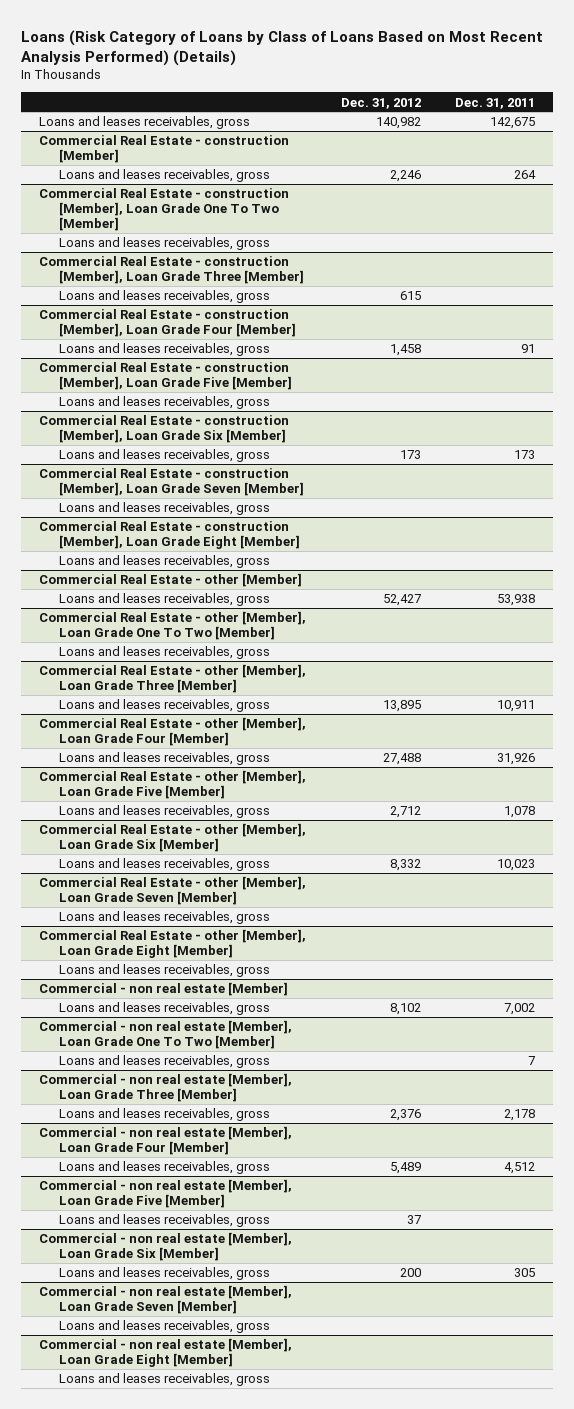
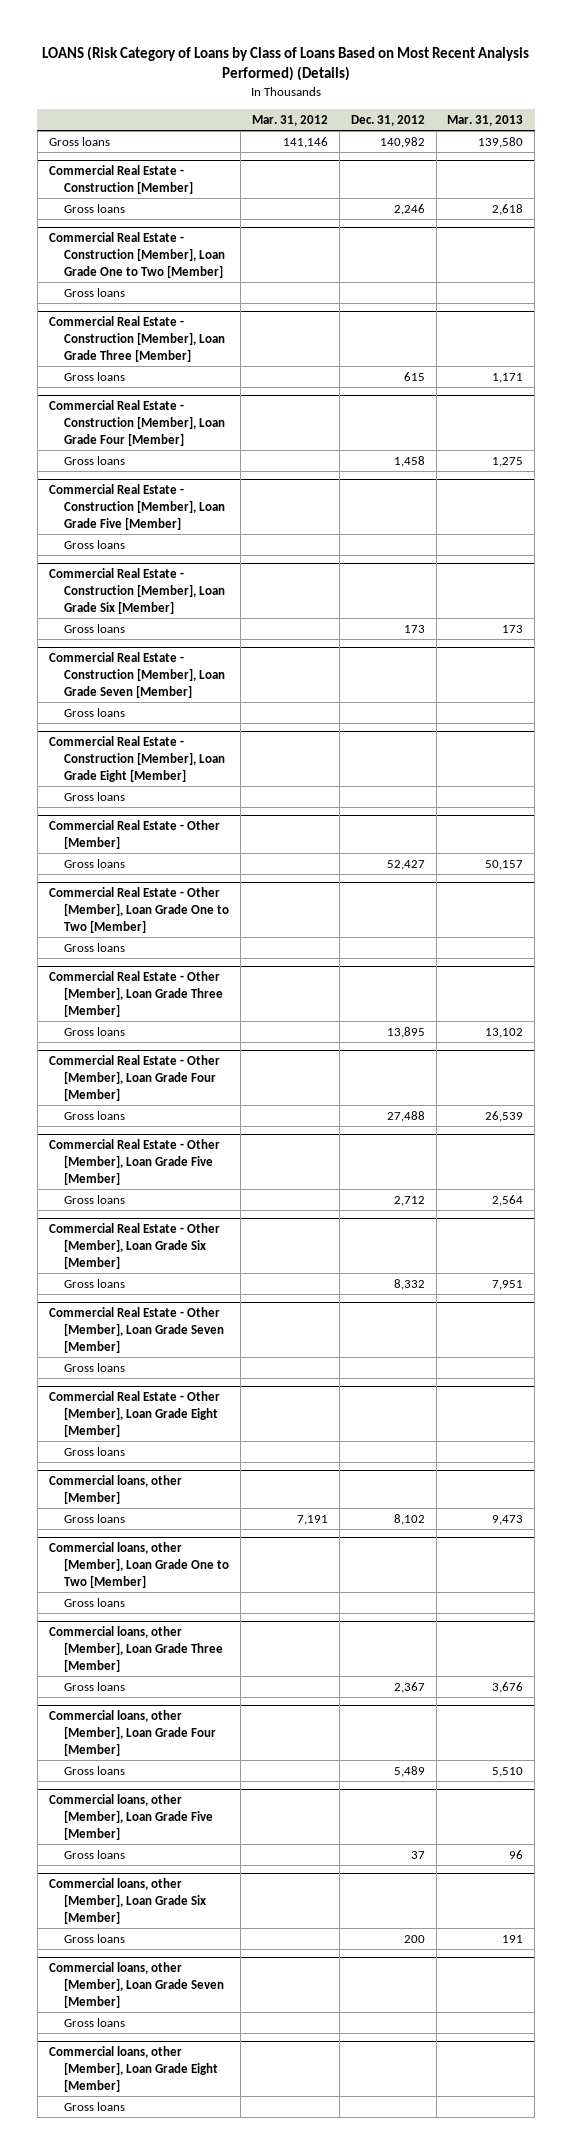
- Loans (Risk Category of Loans by Class of Loans Based on Most Recent Analysis Performed) (Details)
+ LOANS (Risk Category of Loans by Class of Loans Based on Most Recent Analysis Performed) (Details)
- | Dec. 31, 2012 | Dec. 31, 2011
+ | Mar. 31, 2012 | Dec. 31, 2012 | Mar. 31, 2013
- Loans and leases receivables, gross | 140,982 | 142,675
- Commercial Real Estate - construction [Member]
- Loans and leases receivables, gross | 2,246 | 264
- Commercial Real Estate - construction [Member], Loan Grade One To Two [Member]
- Loans and leases receivables, gross
- Commercial Real Estate - construction [Member], Loan Grade Three [Member]
- Loans and leases receivables, gross | 615 |
- Commercial Real Estate - construction [Member], Loan Grade Four [Member]
- Loans and leases receivables, gross | 1,458 | 91
- Commercial Real Estate - construction [Member], Loan Grade Five [Member]
- Loans and leases receivables, gross
- Commercial Real Estate - construction [Member], Loan Grade Six [Member]
- Loans and leases receivables, gross | 173 | 173
- Commercial Real Estate - construction [Member], Loan Grade Seven [Member]
- Loans and leases receivables, gross
- Commercial Real Estate - construction [Member], Loan Grade Eight [Member]
- Loans and leases receivables, gross
- Commercial Real Estate - other [Member]
- Loans and leases receivables, gross | 52,427 | 53,938
- Commercial Real Estate - other [Member], Loan Grade One To Two [Member]
- Loans and leases receivables, gross
- Commercial Real Estate - other [Member], Loan Grade Three [Member]
- Loans and leases receivables, gross | 13,895 | 10,911
- Commercial Real Estate - other [Member], Loan Grade Four [Member]
- Loans and leases receivables, gross | 27,488 | 31,926
- Commercial Real Estate - other [Member], Loan Grade Five [Member]
- Loans and leases receivables, gross | 2,712 | 1,078
- Commercial Real Estate - other [Member], Loan Grade Six [Member]
- Loans and leases receivables, gross | 8,332 | 10,023
- Commercial Real Estate - other [Member], Loan Grade Seven [Member]
- Loans and leases receivables, gross
- Commercial Real Estate - other [Member], Loan Grade Eight [Member]
- Loans and leases receivables, gross
- Commercial - non real estate [Member]
- Loans and leases receivables, gross | 8,102 | 7,002
- Commercial - non real estate [Member], Loan Grade One To Two [Member]
- Loans and leases receivables, gross | | 7
- Commercial - non real estate [Member], Loan Grade Three [Member]
- Loans and leases receivables, gross | 2,376 | 2,178
- Commercial - non real estate [Member], Loan Grade Four [Member]
- Loans and leases receivables, gross | 5,489 | 4,512
- Commercial - non real estate [Member], Loan Grade Five [Member]
- Loans and leases receivables, gross | 37 |
- Commercial - non real estate [Member], Loan Grade Six [Member]
- Loans and leases receivables, gross | 200 | 305
- Commercial - non real estate [Member], Loan Grade Seven [Member]
- Loans and leases receivables, gross
- Commercial - non real estate [Member], Loan Grade Eight [Member]
- Loans and leases receivables, gross
+ Gross loans | 141,146 | 140,982 | 139,580
+ Commercial Real Estate - Construction [Member]
+ Gross loans | | 2,246 | 2,618
+ Commercial Real Estate - Construction [Member], Loan Grade One to Two [Member]
+ Gross loans
+ Commercial Real Estate - Construction [Member], Loan Grade Three [Member]
+ Gross loans | | 615 | 1,171
+ Commercial Real Estate - Construction [Member], Loan Grade Four [Member]
+ Gross loans | | 1,458 | 1,275
+ Commercial Real Estate - Construction [Member], Loan Grade Five [Member]
+ Gross loans
+ Commercial Real Estate - Construction [Member], Loan Grade Six [Member]
+ Gross loans | | 173 | 173
+ Commercial Real Estate - Construction [Member], Loan Grade Seven [Member]
+ Gross loans
+ Commercial Real Estate - Construction [Member], Loan Grade Eight [Member]
+ Gross loans
+ Commercial Real Estate - Other [Member]
+ Gross loans | | 52,427 | 50,157
+ Commercial Real Estate - Other [Member], Loan Grade One to Two [Member]
+ Gross loans
+ Commercial Real Estate - Other [Member], Loan Grade Three [Member]
+ Gross loans | | 13,895 | 13,102
+ Commercial Real Estate - Other [Member], Loan Grade Four [Member]
+ Gross loans | | 27,488 | 26,539
+ Commercial Real Estate - Other [Member], Loan Grade Five [Member]
+ Gross loans | | 2,712 | 2,564
+ Commercial Real Estate - Other [Member], Loan Grade Six [Member]
+ Gross loans | | 8,332 | 7,951
+ Commercial Real Estate - Other [Member], Loan Grade Seven [Member]
+ Gross loans
+ Commercial Real Estate - Other [Member], Loan Grade Eight [Member]
+ Gross loans
+ Commercial loans, other [Member]
+ Gross loans | 7,191 | 8,102 | 9,473
+ Commercial loans, other [Member], Loan Grade One to Two [Member]
+ Gross loans
+ Commercial loans, other [Member], Loan Grade Three [Member]
+ Gross loans | | 2,367 | 3,676
+ Commercial loans, other [Member], Loan Grade Four [Member]
+ Gross loans | | 5,489 | 5,510
+ Commercial loans, other [Member], Loan Grade Five [Member]
+ Gross loans | | 37 | 96
+ Commercial loans, other [Member], Loan Grade Six [Member]
+ Gross loans | | 200 | 191
+ Commercial loans, other [Member], Loan Grade Seven [Member]
+ Gross loans
+ Commercial loans, other [Member], Loan Grade Eight [Member]
+ Gross loans

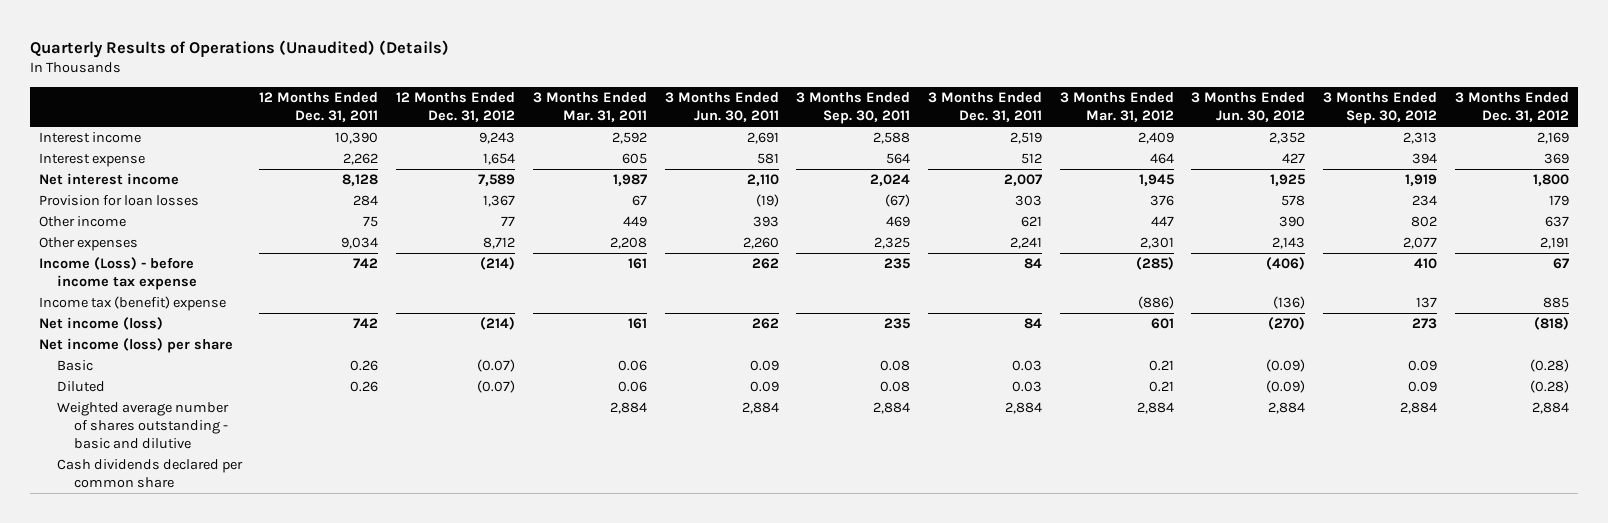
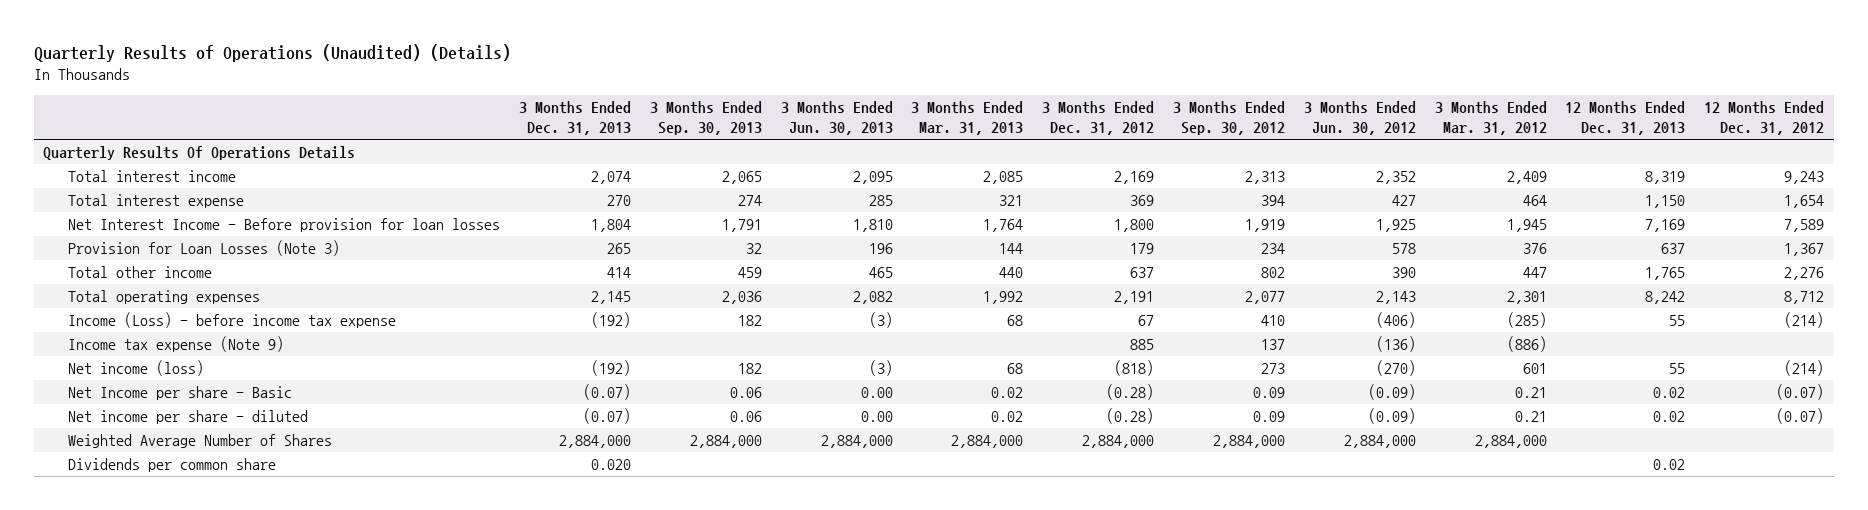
- | 12 Months Ended Dec. 31, 2011 | 12 Months Ended Dec. 31, 2012 | 3 Months Ended Mar. 31, 2011 | 3 Months Ended Jun. 30, 2011 | 3 Months Ended Sep. 30, 2011 | 3 Months Ended Dec. 31, 2011 | 3 Months Ended Mar. 31, 2012 | 3 Months Ended Jun. 30, 2012 | 3 Months Ended Sep. 30, 2012 | 3 Months Ended Dec. 31, 2012
+ | 3 Months Ended Dec. 31, 2013 | 3 Months Ended Sep. 30, 2013 | 3 Months Ended Jun. 30, 2013 | 3 Months Ended Mar. 31, 2013 | 3 Months Ended Dec. 31, 2012 | 3 Months Ended Sep. 30, 2012 | 3 Months Ended Jun. 30, 2012 | 3 Months Ended Mar. 31, 2012 | 12 Months Ended Dec. 31, 2013 | 12 Months Ended Dec. 31, 2012
- Interest income | 10,390 | 9,243 | 2,592 | 2,691 | 2,588 | 2,519 | 2,409 | 2,352 | 2,313 | 2,169
- Interest expense | 2,262 | 1,654 | 605 | 581 | 564 | 512 | 464 | 427 | 394 | 369
- Net interest income | 8,128 | 7,589 | 1,987 | 2,110 | 2,024 | 2,007 | 1,945 | 1,925 | 1,919 | 1,800
- Provision for loan losses | 284 | 1,367 | 67 | (19) | (67) | 303 | 376 | 578 | 234 | 179
- Other income | 75 | 77 | 449 | 393 | 469 | 621 | 447 | 390 | 802 | 637
- Other expenses | 9,034 | 8,712 | 2,208 | 2,260 | 2,325 | 2,241 | 2,301 | 2,143 | 2,077 | 2,191
+ Quarterly Results Of Operations Details
+ Total interest income | 2,074 | 2,065 | 2,095 | 2,085 | 2,169 | 2,313 | 2,352 | 2,409 | 8,319 | 9,243
+ Total interest expense | 270 | 274 | 285 | 321 | 369 | 394 | 427 | 464 | 1,150 | 1,654
+ Net Interest Income - Before provision for loan losses | 1,804 | 1,791 | 1,810 | 1,764 | 1,800 | 1,919 | 1,925 | 1,945 | 7,169 | 7,589
+ Provision for Loan Losses (Note 3) | 265 | 32 | 196 | 144 | 179 | 234 | 578 | 376 | 637 | 1,367
+ Total other income | 414 | 459 | 465 | 440 | 637 | 802 | 390 | 447 | 1,765 | 2,276
+ Total operating expenses | 2,145 | 2,036 | 2,082 | 1,992 | 2,191 | 2,077 | 2,143 | 2,301 | 8,242 | 8,712
- Income tax (benefit) expense | | | | | | | (886) | (136) | 137 | 885
+ Income tax expense (Note 9) | | | | | 885 | 137 | (136) | (886) | |
- Net income (loss) per share
- Basic | 0.26 | (0.07) | 0.06 | 0.09 | 0.08 | 0.03 | 0.21 | (0.09) | 0.09 | (0.28)
- Diluted | 0.26 | (0.07) | 0.06 | 0.09 | 0.08 | 0.03 | 0.21 | (0.09) | 0.09 | (0.28)
- Weighted average number of shares outstanding - basic and dilutive | | | 2,884 | 2,884 | 2,884 | 2,884 | 2,884 | 2,884 | 2,884 | 2,884
- Cash dividends declared per common share
+ Net Income per share - Basic | (0.07) | 0.06 | 0.00 | 0.02 | (0.28) | 0.09 | (0.09) | 0.21 | 0.02 | (0.07)
+ Net income per share - diluted | (0.07) | 0.06 | 0.00 | 0.02 | (0.28) | 0.09 | (0.09) | 0.21 | 0.02 | (0.07)
+ Weighted Average Number of Shares | 2,884,000 | 2,884,000 | 2,884,000 | 2,884,000 | 2,884,000 | 2,884,000 | 2,884,000 | 2,884,000 | |
+ Dividends per common share | 0.020 | | | | | | | | 0.02 |

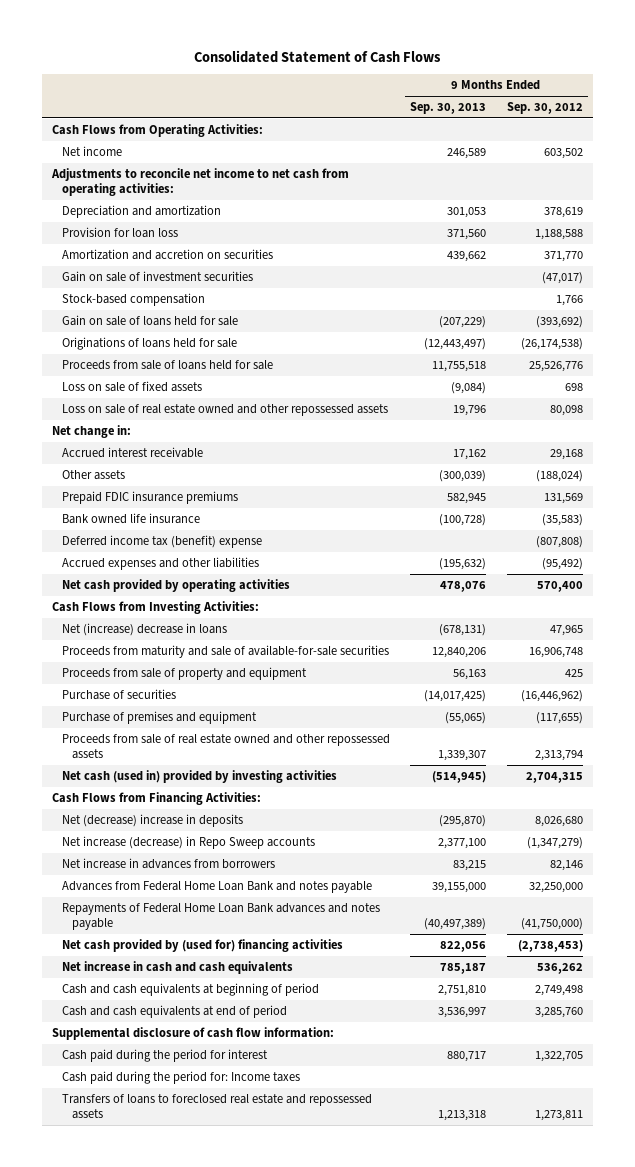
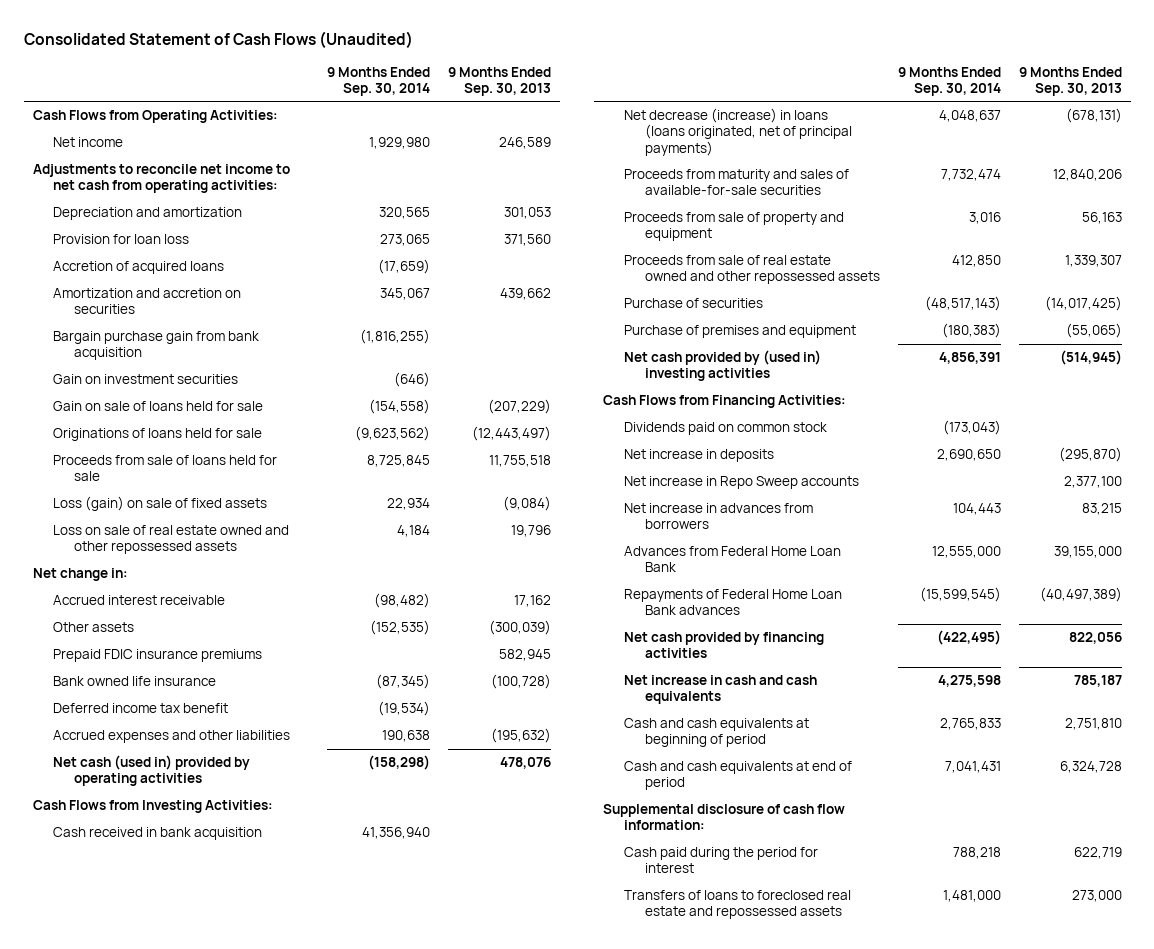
- Consolidated Statement of Cash Flows
+ Consolidated Statement of Cash Flows (Unaudited)
- | 9 Months Ended Sep. 30, 2013 | 9 Months Ended Sep. 30, 2012
+ | 9 Months Ended Sep. 30, 2014 | 9 Months Ended Sep. 30, 2013
+ Accretion of acquired loans | (17,659) |
- Gain on sale of investment securities | | (47,017)
- Stock-based compensation | | 1,766
+ Bargain purchase gain from bank acquisition | (1,816,255) |
+ Gain on investment securities | (646) |
- Loss on sale of fixed assets | (9,084) | 698
+ Loss (gain) on sale of fixed assets | 22,934 | (9,084)
- Deferred income tax (benefit) expense | | (807,808)
+ Deferred income tax benefit | (19,534) |
- Net cash provided by operating activities | 478,076 | 570,400
+ Net cash (used in) provided by operating activities | (158,298) | 478,076
- Net (increase) decrease in loans | (678,131) | 47,965
- Proceeds from maturity and sale of available-for-sale securities | 12,840,206 | 16,906,748
+ Cash received in bank acquisition | 41,356,940 |
+ Net decrease (increase) in loans (loans originated, net of principal payments) | 4,048,637 | (678,131)
+ Proceeds from maturity and sales of available-for-sale securities | 7,732,474 | 12,840,206
moved up: Proceeds from sale of real estate owned and other repossessed assets | 412,850 | 1,339,307
- Net cash (used in) provided by investing activities | (514,945) | 2,704,315
+ Net cash provided by (used in) investing activities | 4,856,391 | (514,945)
- Net (decrease) increase in deposits | (295,870) | 8,026,680
- Net increase (decrease) in Repo Sweep accounts | 2,377,100 | (1,347,279)
+ Dividends paid on common stock | (173,043) |
+ Net increase in deposits | 2,690,650 | (295,870)
+ Net increase in Repo Sweep accounts | | 2,377,100
- Advances from Federal Home Loan Bank and notes payable | 39,155,000 | 32,250,000
- Repayments of Federal Home Loan Bank advances and notes payable | (40,497,389) | (41,750,000)
- Net cash provided by (used for) financing activities | 822,056 | (2,738,453)
+ Advances from Federal Home Loan Bank | 12,555,000 | 39,155,000
+ Repayments of Federal Home Loan Bank advances | (15,599,545) | (40,497,389)
+ Net cash provided by financing activities | (422,495) | 822,056
- Cash and cash equivalents at end of period | 3,536,997 | 3,285,760
+ Cash and cash equivalents at end of period | 7,041,431 | 6,324,728
- Cash paid during the period for interest | 880,717 | 1,322,705
- Cash paid during the period for: Income taxes
- Transfers of loans to foreclosed real estate and repossessed assets | 1,213,318 | 1,273,811
+ Cash paid during the period for interest | 788,218 | 622,719
+ Transfers of loans to foreclosed real estate and repossessed assets | 1,481,000 | 273,000

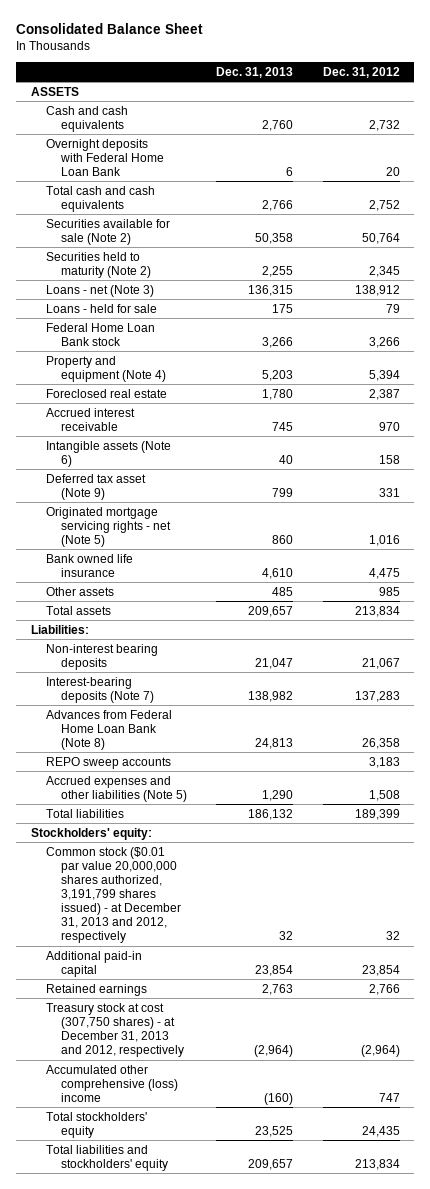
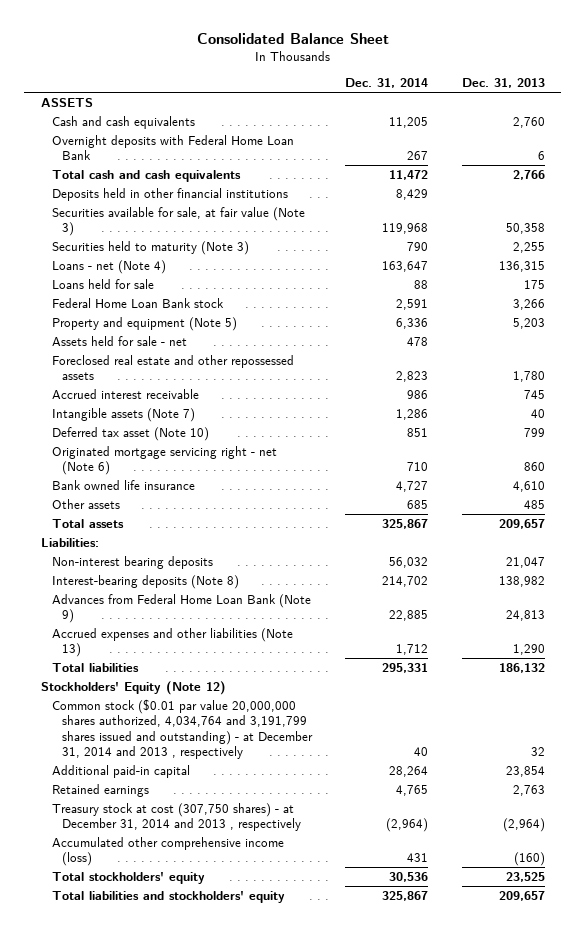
- | Dec. 31, 2013 | Dec. 31, 2012
+ | Dec. 31, 2014 | Dec. 31, 2013
- Securities available for sale (Note 2) | 50,358 | 50,764
- Securities held to maturity (Note 2) | 2,255 | 2,345
- Loans - net (Note 3) | 136,315 | 138,912
- Loans - held for sale | 175 | 79
+ Deposits held in other financial institutions | 8,429 |
+ Securities available for sale, at fair value (Note 3) | 119,968 | 50,358
+ Securities held to maturity (Note 3) | 790 | 2,255
+ Loans - net (Note 4) | 163,647 | 136,315
+ Loans held for sale | 88 | 175
- Property and equipment (Note 4) | 5,203 | 5,394
- Foreclosed real estate | 1,780 | 2,387
+ Property and equipment (Note 5) | 6,336 | 5,203
+ Assets held for sale - net | 478 |
+ Foreclosed real estate and other repossessed assets | 2,823 | 1,780
- Intangible assets (Note 6) | 40 | 158
- Deferred tax asset (Note 9) | 799 | 331
- Originated mortgage servicing rights - net (Note 5) | 860 | 1,016
+ Intangible assets (Note 7) | 1,286 | 40
+ Deferred tax asset (Note 10) | 851 | 799
+ Originated mortgage servicing right - net (Note 6) | 710 | 860
- Interest-bearing deposits (Note 7) | 138,982 | 137,283
- Advances from Federal Home Loan Bank (Note 8) | 24,813 | 26,358
- REPO sweep accounts | | 3,183
- Accrued expenses and other liabilities (Note 5) | 1,290 | 1,508
+ Interest-bearing deposits (Note 8) | 214,702 | 138,982
+ Advances from Federal Home Loan Bank (Note 9) | 22,885 | 24,813
+ Accrued expenses and other liabilities (Note 13) | 1,712 | 1,290
- Stockholders' equity:
- Common stock ($0.01 par value 20,000,000 shares authorized, 3,191,799 shares issued) - at December 31, 2013 and 2012, respectively | 32 | 32
+ Stockholders' Equity (Note 12)
+ Common stock ($0.01 par value 20,000,000 shares authorized, 4,034,764 and 3,191,799 shares issued and outstanding) - at December 31, 2014 and 2013 , respectively | 40 | 32
- Treasury stock at cost (307,750 shares) - at December 31, 2013 and 2012, respectively | (2,964) | (2,964)
- Accumulated other comprehensive (loss) income | (160) | 747
+ Treasury stock at cost (307,750 shares) - at December 31, 2014 and 2013 , respectively | (2,964) | (2,964)
+ Accumulated other comprehensive income (loss) | 431 | (160)

